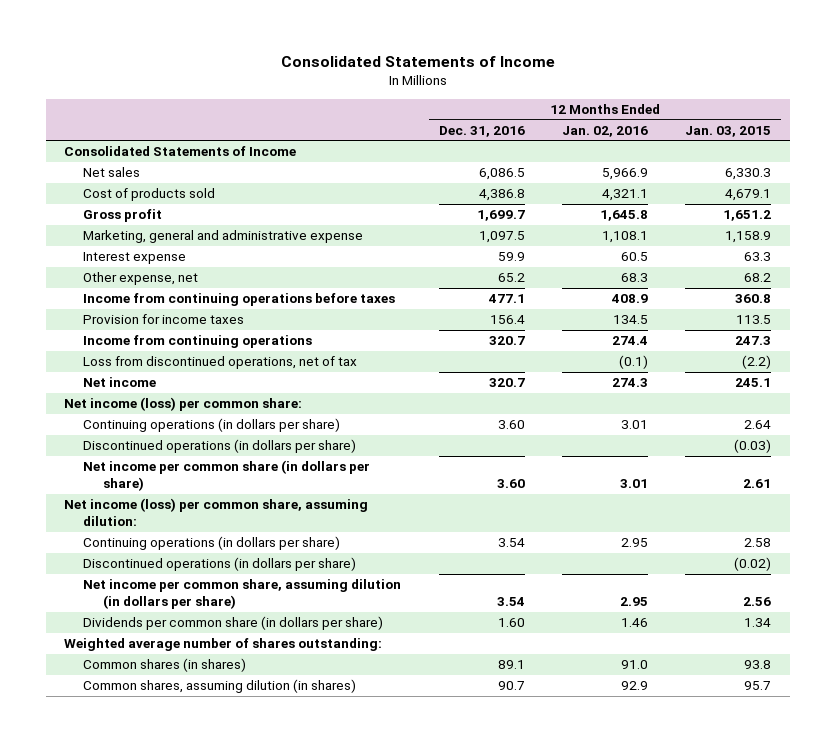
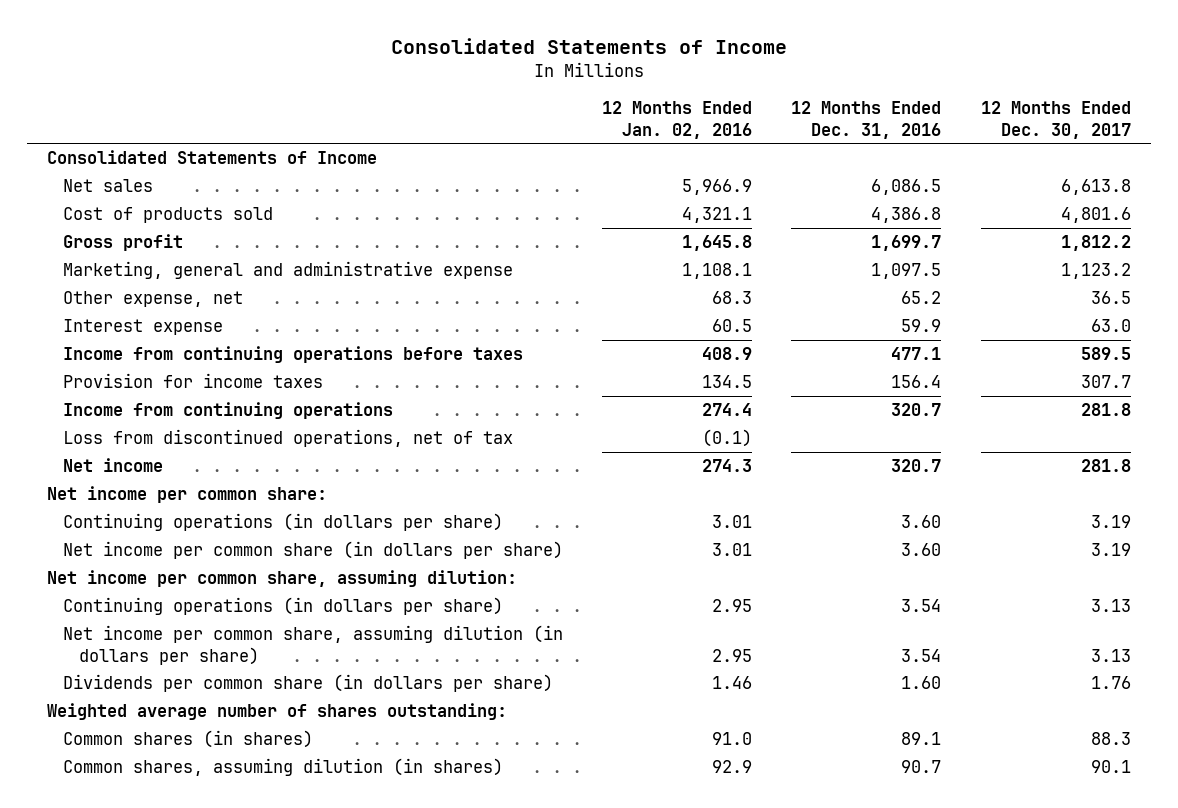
- | 12 Months Ended Dec. 31, 2016 | 12 Months Ended Jan. 02, 2016 | 12 Months Ended Jan. 03, 2015
+ | 12 Months Ended Jan. 02, 2016 | 12 Months Ended Dec. 31, 2016 | 12 Months Ended Dec. 30, 2017
moved down: Interest expense | 60.5 | 59.9 | 63.0
- Net income (loss) per common share:
+ Net income per common share:
- Discontinued operations (in dollars per share) | | | (0.03)
- Net income (loss) per common share, assuming dilution:
+ Net income per common share, assuming dilution:
- Discontinued operations (in dollars per share) | | | (0.02)

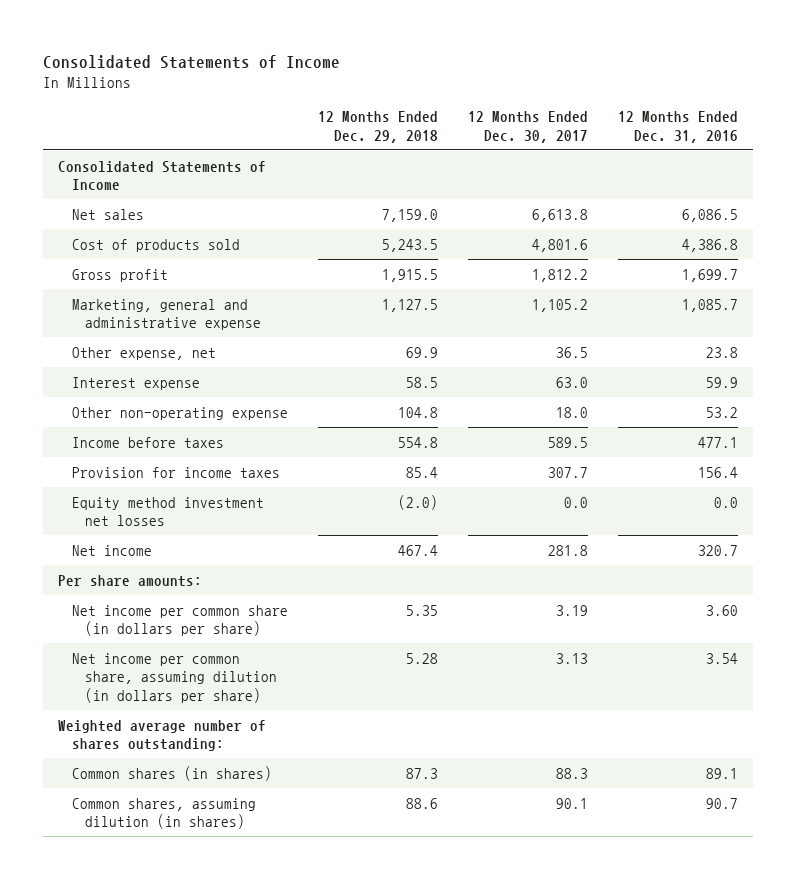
- | 12 Months Ended Jan. 02, 2016 | 12 Months Ended Dec. 31, 2016 | 12 Months Ended Dec. 30, 2017
+ | 12 Months Ended Dec. 29, 2018 | 12 Months Ended Dec. 30, 2017 | 12 Months Ended Dec. 31, 2016
- Marketing, general and administrative expense | 1,108.1 | 1,097.5 | 1,123.2
- Other expense, net | 68.3 | 65.2 | 36.5
+ Marketing, general and administrative expense | 1,127.5 | 1,105.2 | 1,085.7
+ Other expense, net | 69.9 | 36.5 | 23.8
- Income from continuing operations before taxes | 408.9 | 477.1 | 589.5
+ Other non-operating expense | 104.8 | 18.0 | 53.2
+ Income before taxes | 554.8 | 589.5 | 477.1
- Income from continuing operations | 274.4 | 320.7 | 281.8
- Loss from discontinued operations, net of tax | (0.1) | |
+ Equity method investment net losses | (2.0) | 0.0 | 0.0
- Net income per common share:
- Continuing operations (in dollars per share) | 3.01 | 3.60 | 3.19
+ Per share amounts:
- Net income per common share, assuming dilution:
- Continuing operations (in dollars per share) | 2.95 | 3.54 | 3.13
- Dividends per common share (in dollars per share) | 1.46 | 1.60 | 1.76

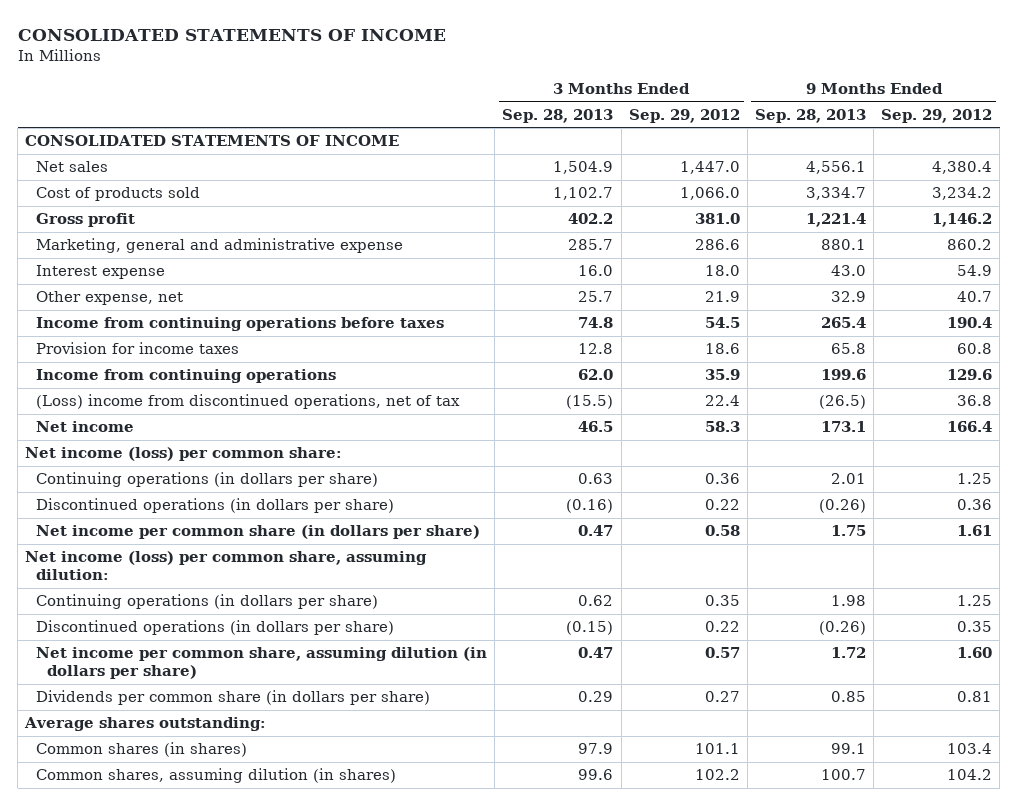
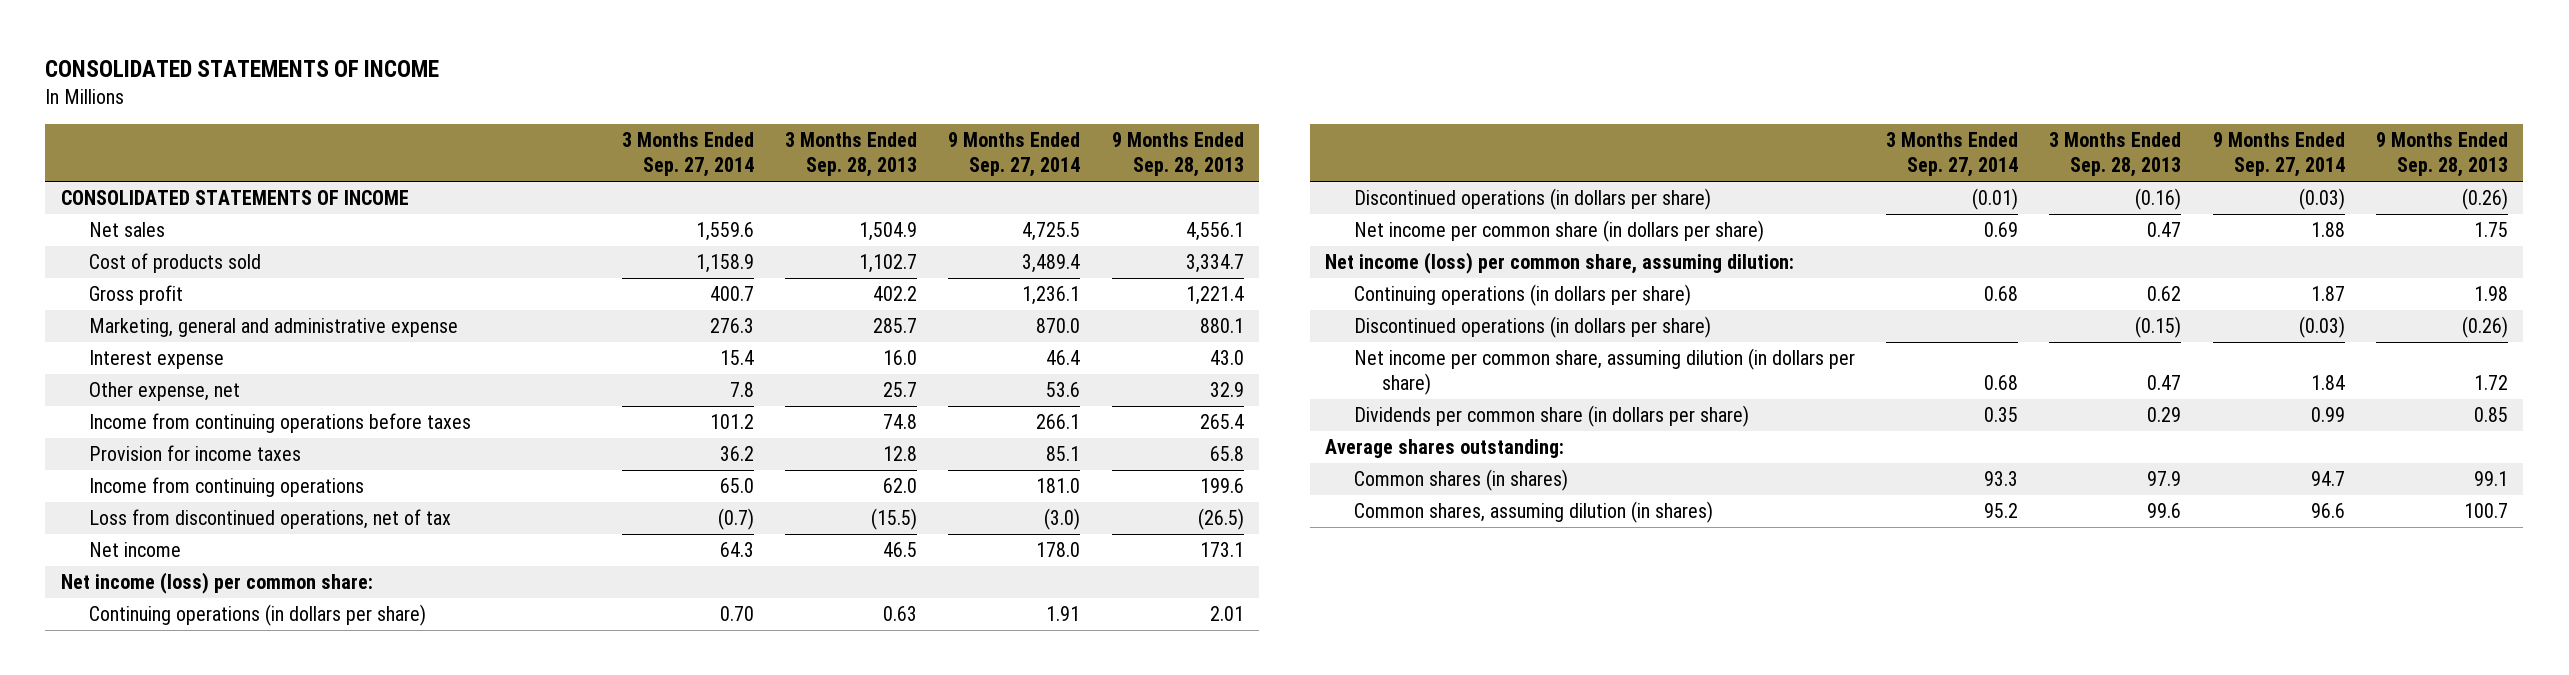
- | 3 Months Ended Sep. 28, 2013 | 3 Months Ended Sep. 29, 2012 | 9 Months Ended Sep. 28, 2013 | 9 Months Ended Sep. 29, 2012
+ | 3 Months Ended Sep. 27, 2014 | 3 Months Ended Sep. 28, 2013 | 9 Months Ended Sep. 27, 2014 | 9 Months Ended Sep. 28, 2013
- (Loss) income from discontinued operations, net of tax | (15.5) | 22.4 | (26.5) | 36.8
+ Loss from discontinued operations, net of tax | (0.7) | (15.5) | (3.0) | (26.5)

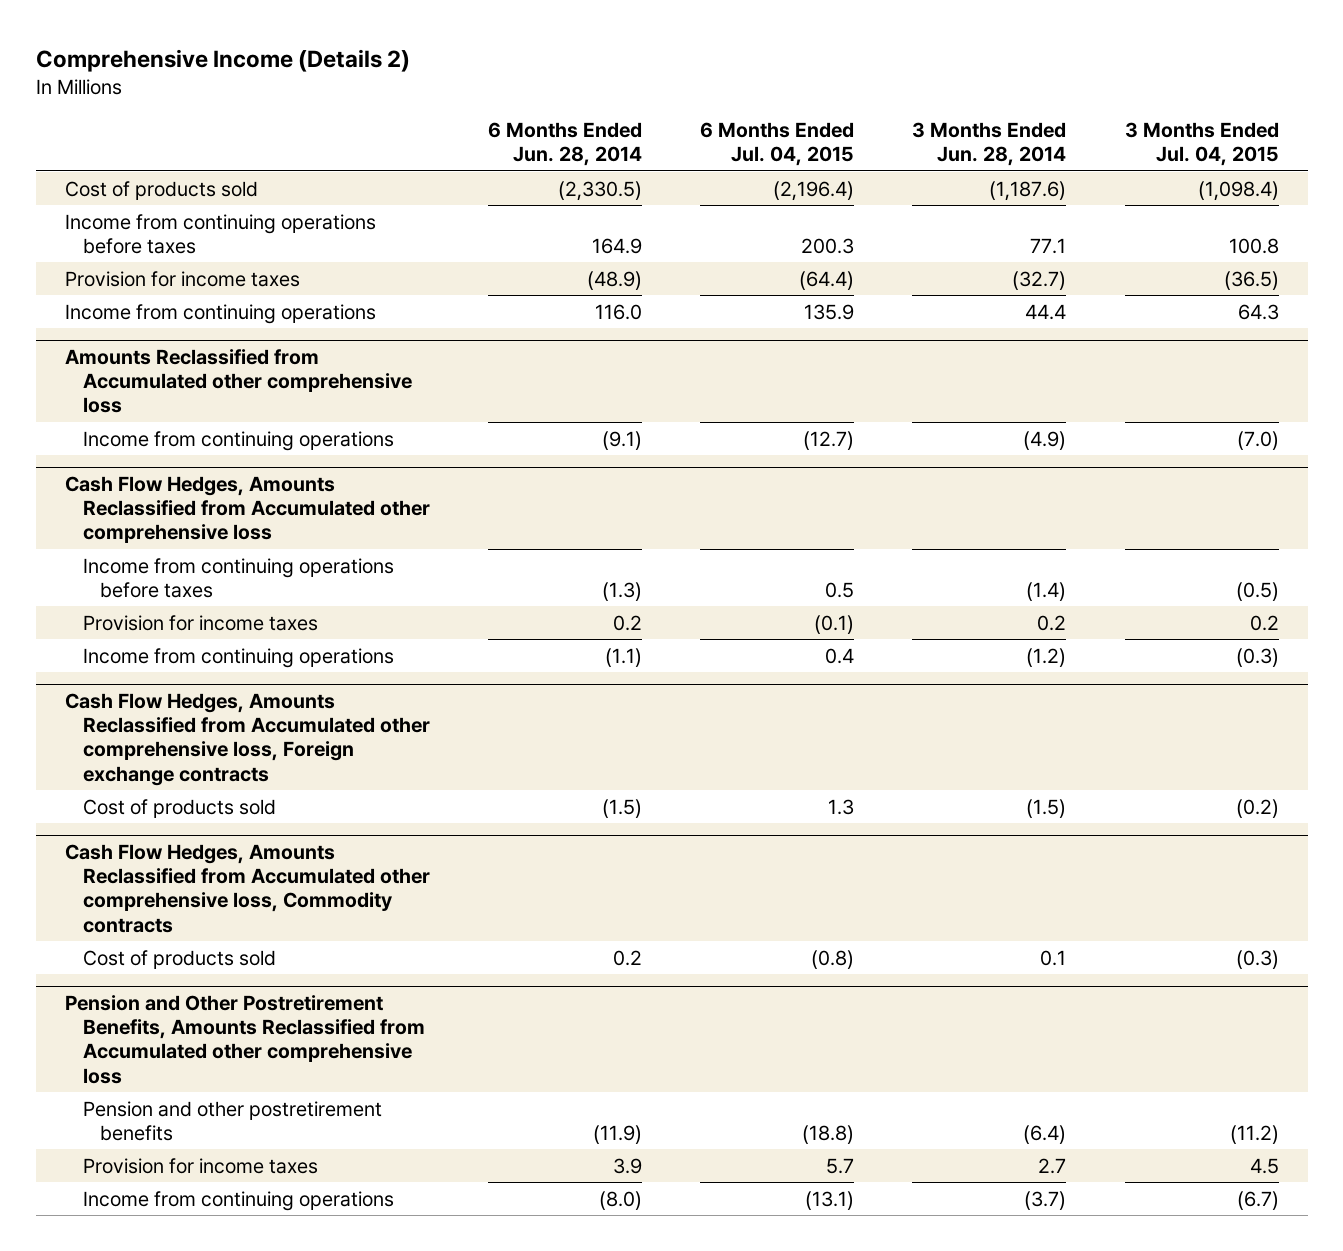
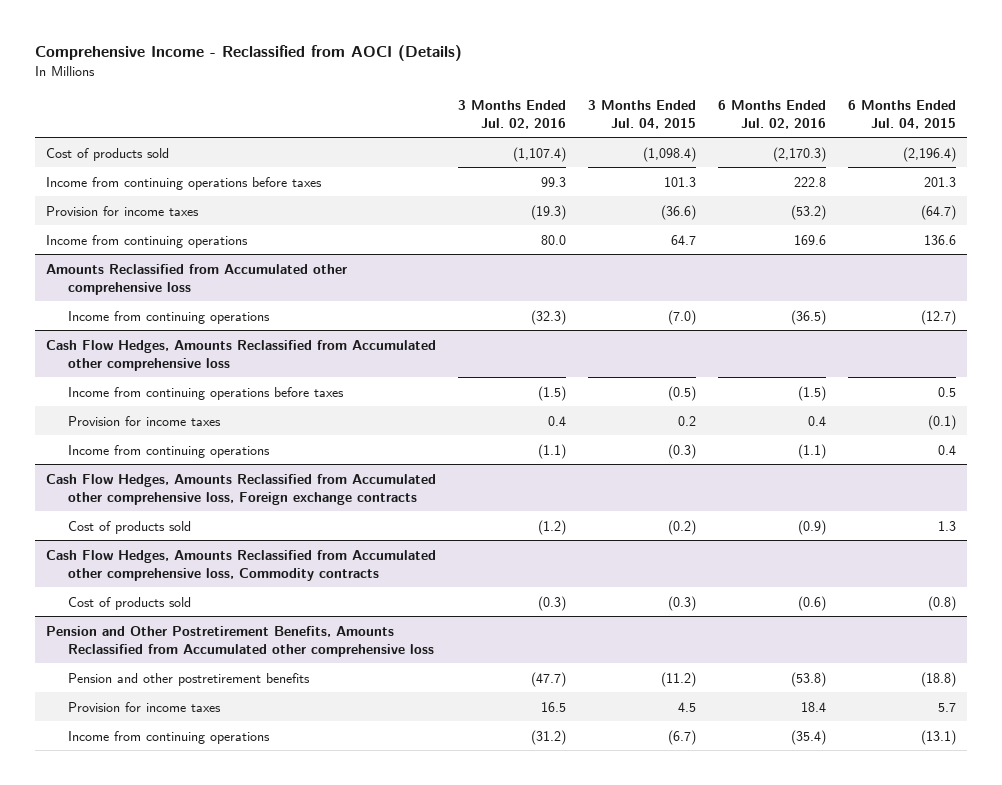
- Comprehensive Income (Details 2)
+ Comprehensive Income - Reclassified from AOCI (Details)
- | 6 Months Ended Jun. 28, 2014 | 6 Months Ended Jul. 04, 2015 | 3 Months Ended Jun. 28, 2014 | 3 Months Ended Jul. 04, 2015
+ | 3 Months Ended Jul. 02, 2016 | 3 Months Ended Jul. 04, 2015 | 6 Months Ended Jul. 02, 2016 | 6 Months Ended Jul. 04, 2015
- Income from continuing operations before taxes | 164.9 | 200.3 | 77.1 | 100.8
- Provision for income taxes | (48.9) | (64.4) | (32.7) | (36.5)
- Income from continuing operations | 116.0 | 135.9 | 44.4 | 64.3
+ Income from continuing operations before taxes | 99.3 | 101.3 | 222.8 | 201.3
+ Provision for income taxes | (19.3) | (36.6) | (53.2) | (64.7)
+ Income from continuing operations | 80.0 | 64.7 | 169.6 | 136.6

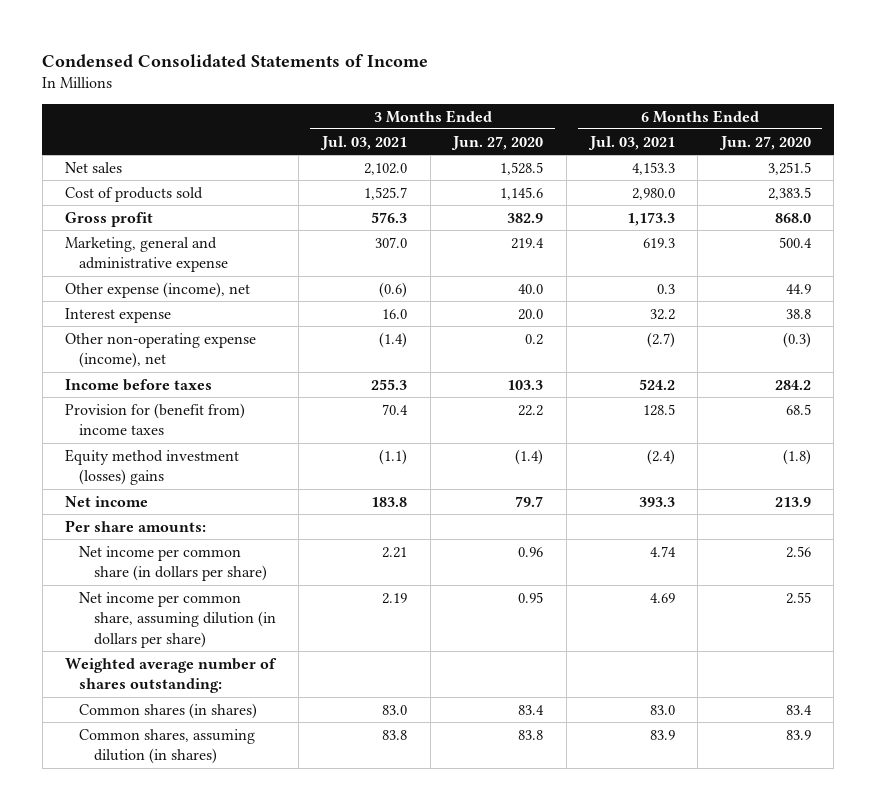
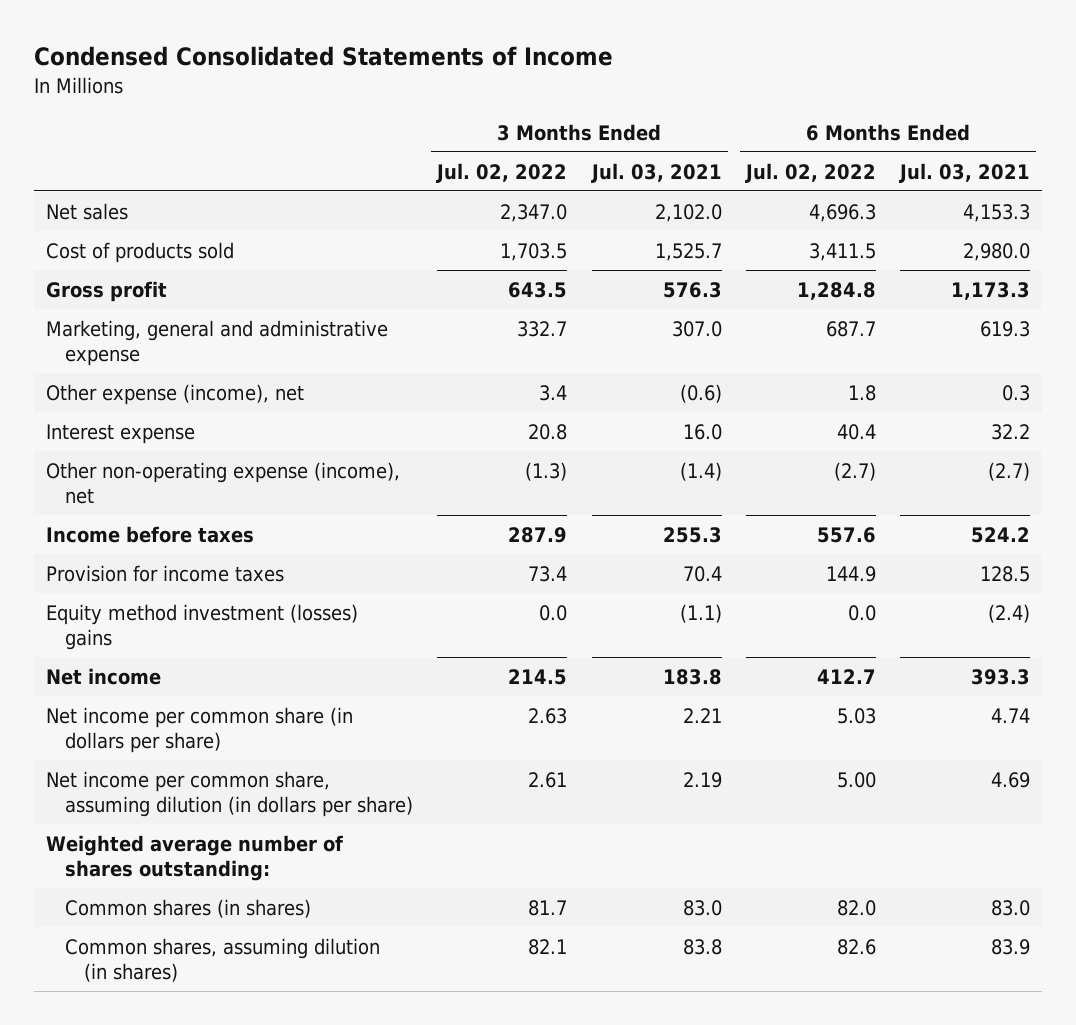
- | 3 Months Ended Jul. 03, 2021 | 3 Months Ended Jun. 27, 2020 | 6 Months Ended Jul. 03, 2021 | 6 Months Ended Jun. 27, 2020
+ | 3 Months Ended Jul. 02, 2022 | 3 Months Ended Jul. 03, 2021 | 6 Months Ended Jul. 02, 2022 | 6 Months Ended Jul. 03, 2021
- Provision for (benefit from) income taxes | 70.4 | 22.2 | 128.5 | 68.5
+ Provision for income taxes | 73.4 | 70.4 | 144.9 | 128.5
- Per share amounts:

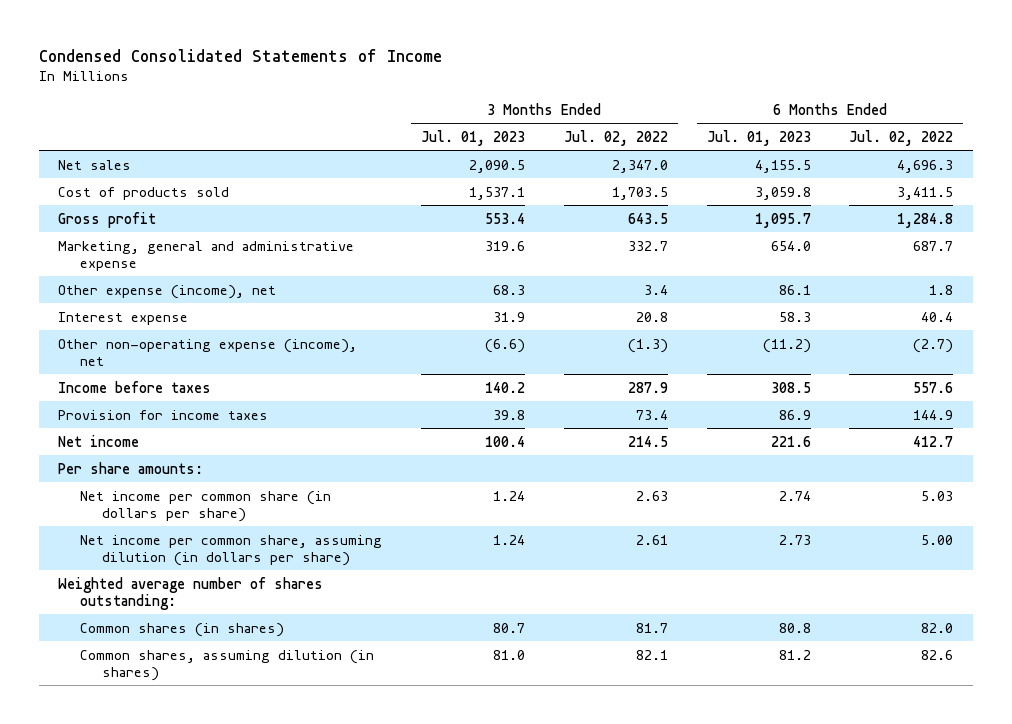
- | 3 Months Ended Jul. 02, 2022 | 3 Months Ended Jul. 03, 2021 | 6 Months Ended Jul. 02, 2022 | 6 Months Ended Jul. 03, 2021
+ | 3 Months Ended Jul. 01, 2023 | 3 Months Ended Jul. 02, 2022 | 6 Months Ended Jul. 01, 2023 | 6 Months Ended Jul. 02, 2022
- Equity method investment (losses) gains | 0.0 | (1.1) | 0.0 | (2.4)
+ Per share amounts:

